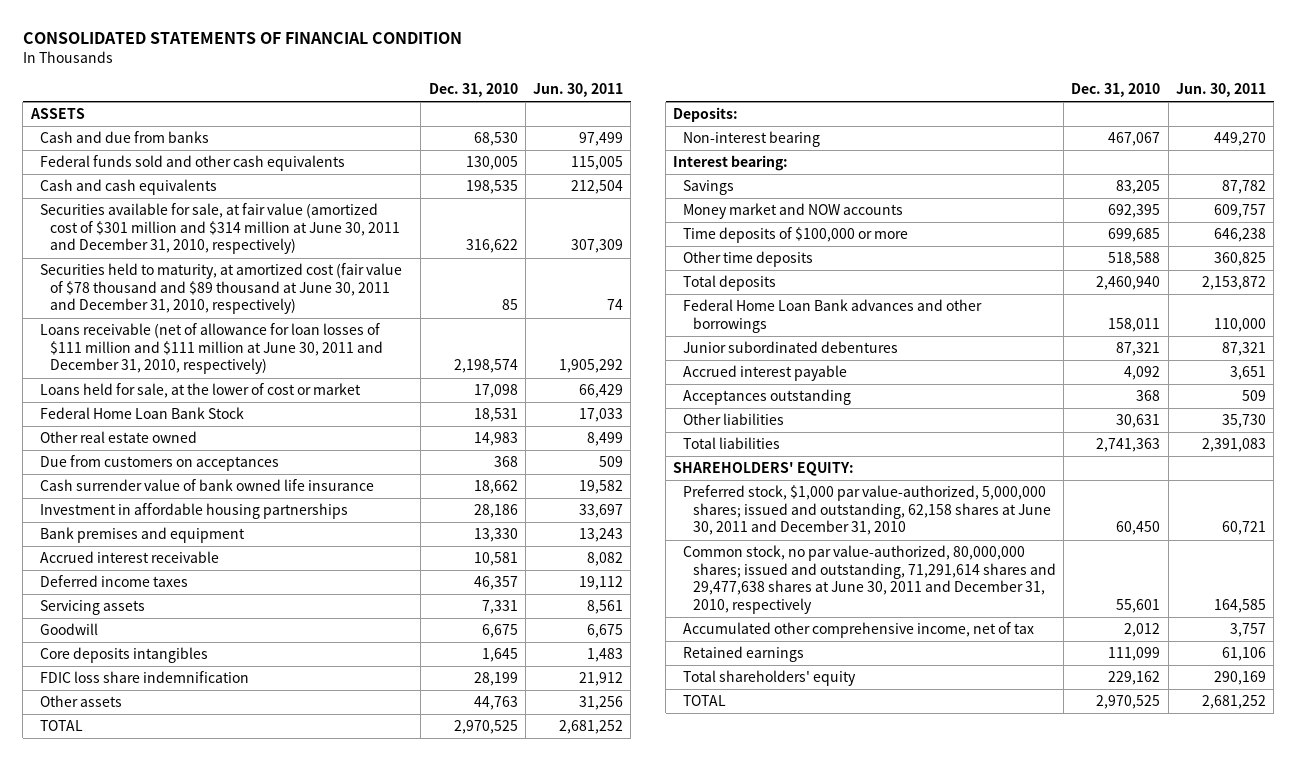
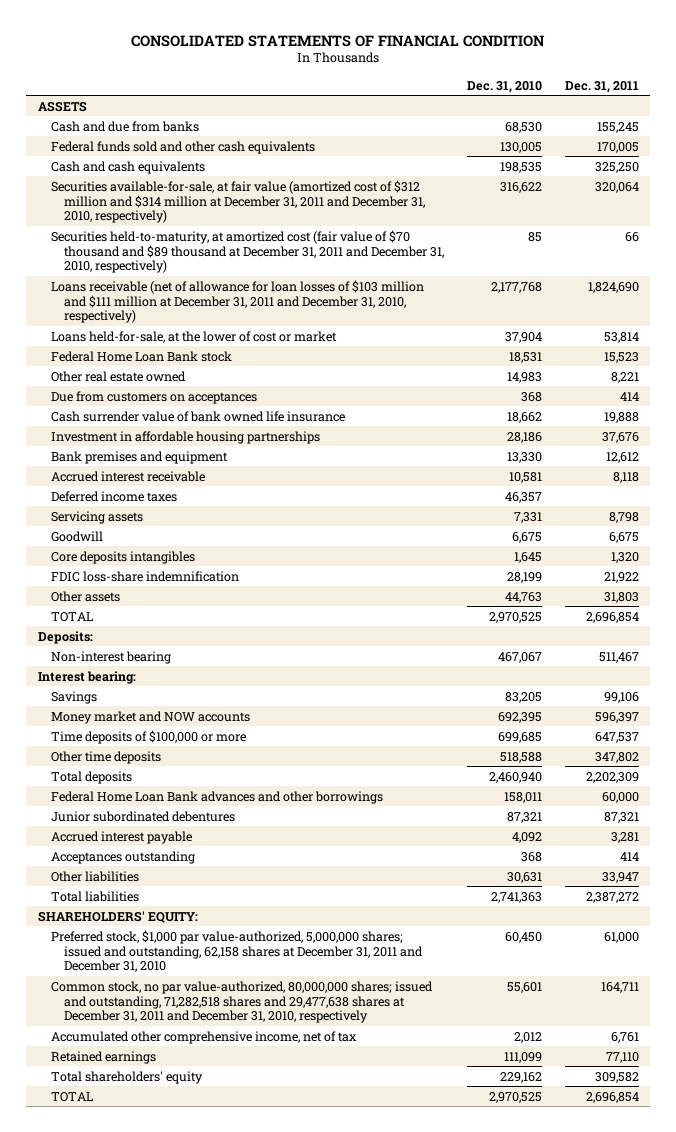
- | Dec. 31, 2010 | Jun. 30, 2011
+ | Dec. 31, 2010 | Dec. 31, 2011
- Securities available for sale, at fair value (amortized cost of $301 million and $314 million at June 30, 2011 and December 31, 2010, respectively) | 316,622 | 307,309
- Securities held to maturity, at amortized cost (fair value of $78 thousand and $89 thousand at June 30, 2011 and December 31, 2010, respectively) | 85 | 74
- Loans receivable (net of allowance for loan losses of $111 million and $111 million at June 30, 2011 and December 31, 2010, respectively) | 2,198,574 | 1,905,292
- Loans held for sale, at the lower of cost or market | 17,098 | 66,429
- Federal Home Loan Bank Stock | 18,531 | 17,033
+ Securities available-for-sale, at fair value (amortized cost of $312 million and $314 million at December 31, 2011 and December 31, 2010, respectively) | 316,622 | 320,064
+ Securities held-to-maturity, at amortized cost (fair value of $70 thousand and $89 thousand at December 31, 2011 and December 31, 2010, respectively) | 85 | 66
+ Loans receivable (net of allowance for loan losses of $103 million and $111 million at December 31, 2011 and December 31, 2010, respectively) | 2,177,768 | 1,824,690
+ Loans held-for-sale, at the lower of cost or market | 37,904 | 53,814
+ Federal Home Loan Bank stock | 18,531 | 15,523
- FDIC loss share indemnification | 28,199 | 21,912
+ FDIC loss-share indemnification | 28,199 | 21,922
- Preferred stock, $1,000 par value-authorized, 5,000,000 shares; issued and outstanding, 62,158 shares at June 30, 2011 and December 31, 2010 | 60,450 | 60,721
- Common stock, no par value-authorized, 80,000,000 shares; issued and outstanding, 71,291,614 shares and 29,477,638 shares at June 30, 2011 and December 31, 2010, respectively | 55,601 | 164,585
+ Preferred stock, $1,000 par value-authorized, 5,000,000 shares; issued and outstanding, 62,158 shares at December 31, 2011 and December 31, 2010 | 60,450 | 61,000
+ Common stock, no par value-authorized, 80,000,000 shares; issued and outstanding, 71,282,518 shares and 29,477,638 shares at December 31, 2011 and December 31, 2010, respectively | 55,601 | 164,711

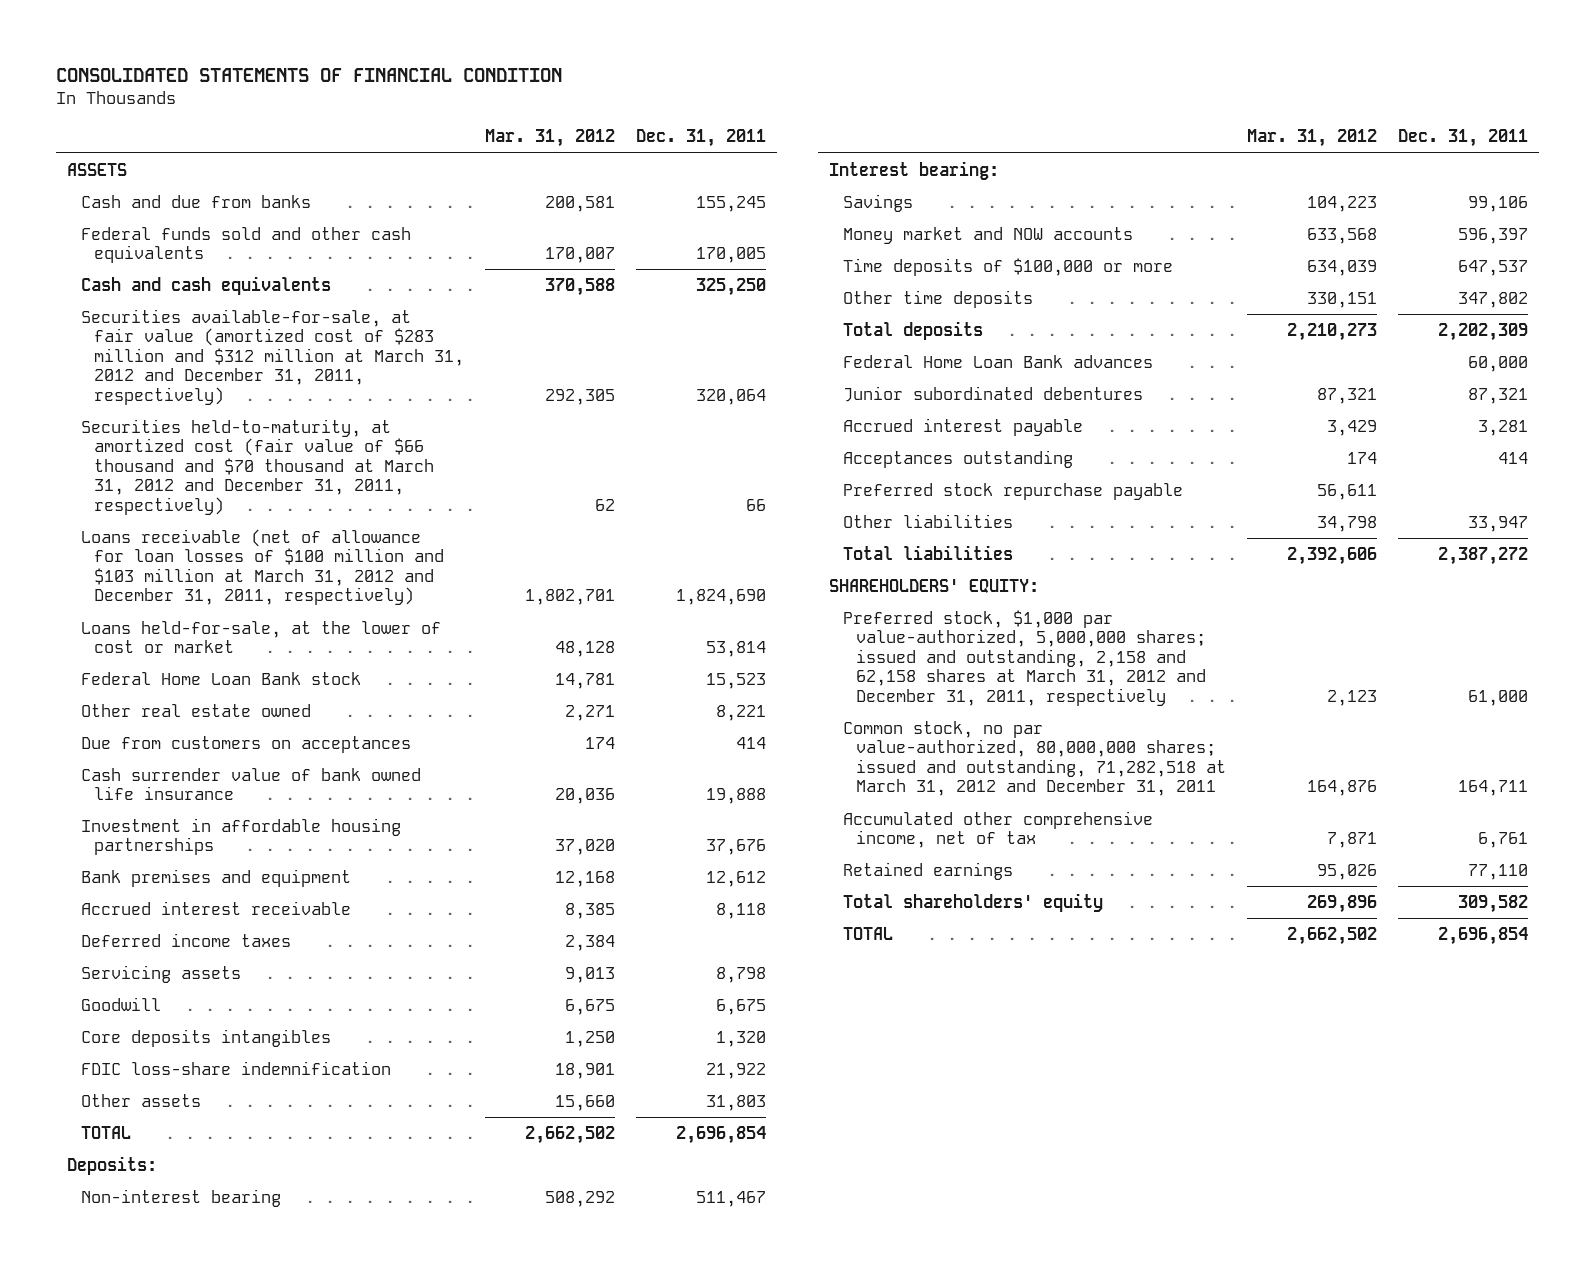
- | Dec. 31, 2010 | Dec. 31, 2011
+ | Mar. 31, 2012 | Dec. 31, 2011
- Securities available-for-sale, at fair value (amortized cost of $312 million and $314 million at December 31, 2011 and December 31, 2010, respectively) | 316,622 | 320,064
- Securities held-to-maturity, at amortized cost (fair value of $70 thousand and $89 thousand at December 31, 2011 and December 31, 2010, respectively) | 85 | 66
- Loans receivable (net of allowance for loan losses of $103 million and $111 million at December 31, 2011 and December 31, 2010, respectively) | 2,177,768 | 1,824,690
+ Securities available-for-sale, at fair value (amortized cost of $283 million and $312 million at March 31, 2012 and December 31, 2011, respectively) | 292,305 | 320,064
+ Securities held-to-maturity, at amortized cost (fair value of $66 thousand and $70 thousand at March 31, 2012 and December 31, 2011, respectively) | 62 | 66
+ Loans receivable (net of allowance for loan losses of $100 million and $103 million at March 31, 2012 and December 31, 2011, respectively) | 1,802,701 | 1,824,690
- Federal Home Loan Bank advances and other borrowings | 158,011 | 60,000
+ Federal Home Loan Bank advances | | 60,000
+ Preferred stock repurchase payable | 56,611 |
- Preferred stock, $1,000 par value-authorized, 5,000,000 shares; issued and outstanding, 62,158 shares at December 31, 2011 and December 31, 2010 | 60,450 | 61,000
- Common stock, no par value-authorized, 80,000,000 shares; issued and outstanding, 71,282,518 shares and 29,477,638 shares at December 31, 2011 and December 31, 2010, respectively | 55,601 | 164,711
+ Preferred stock, $1,000 par value-authorized, 5,000,000 shares; issued and outstanding, 2,158 and 62,158 shares at March 31, 2012 and December 31, 2011, respectively | 2,123 | 61,000
+ Common stock, no par value-authorized, 80,000,000 shares; issued and outstanding, 71,282,518 at March 31, 2012 and December 31, 2011 | 164,876 | 164,711

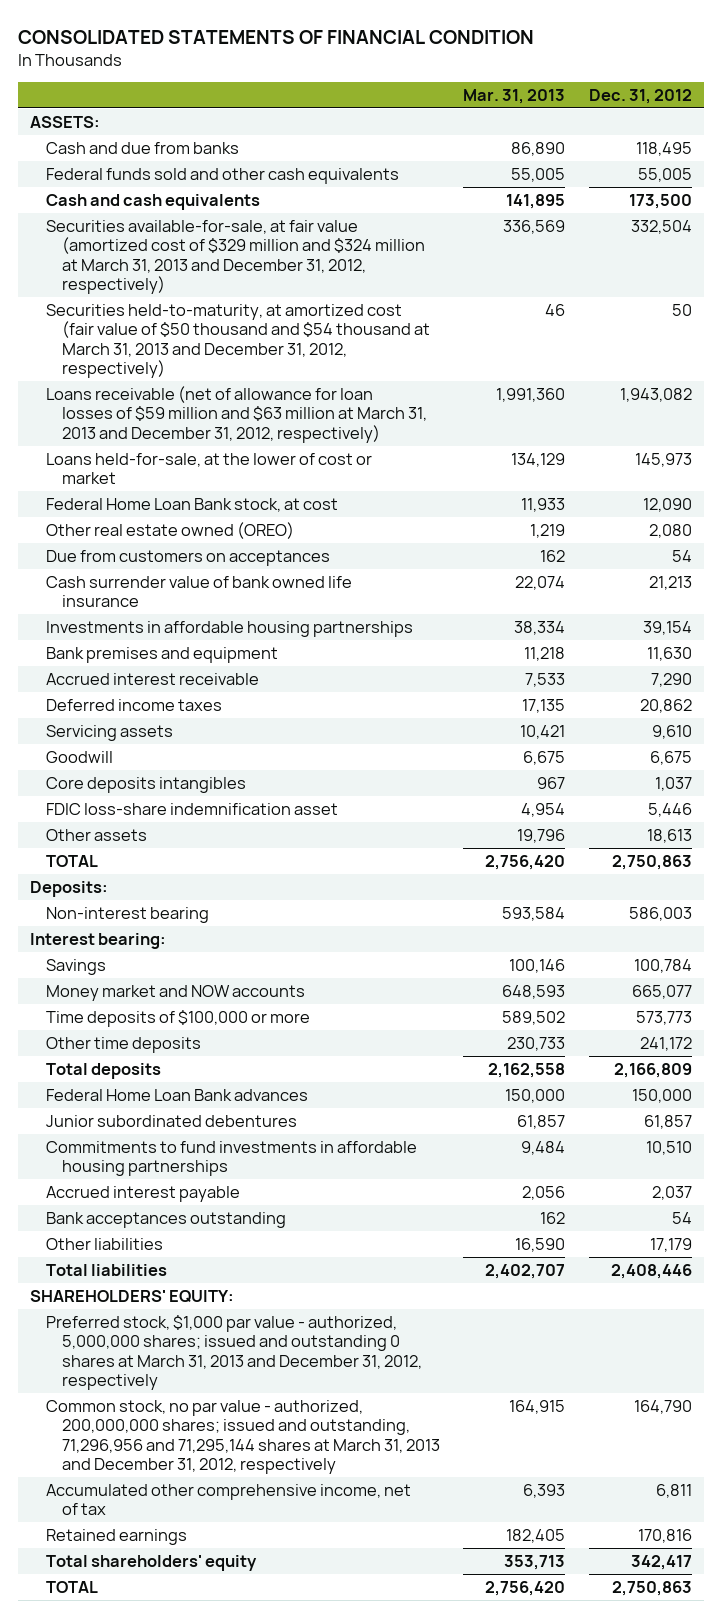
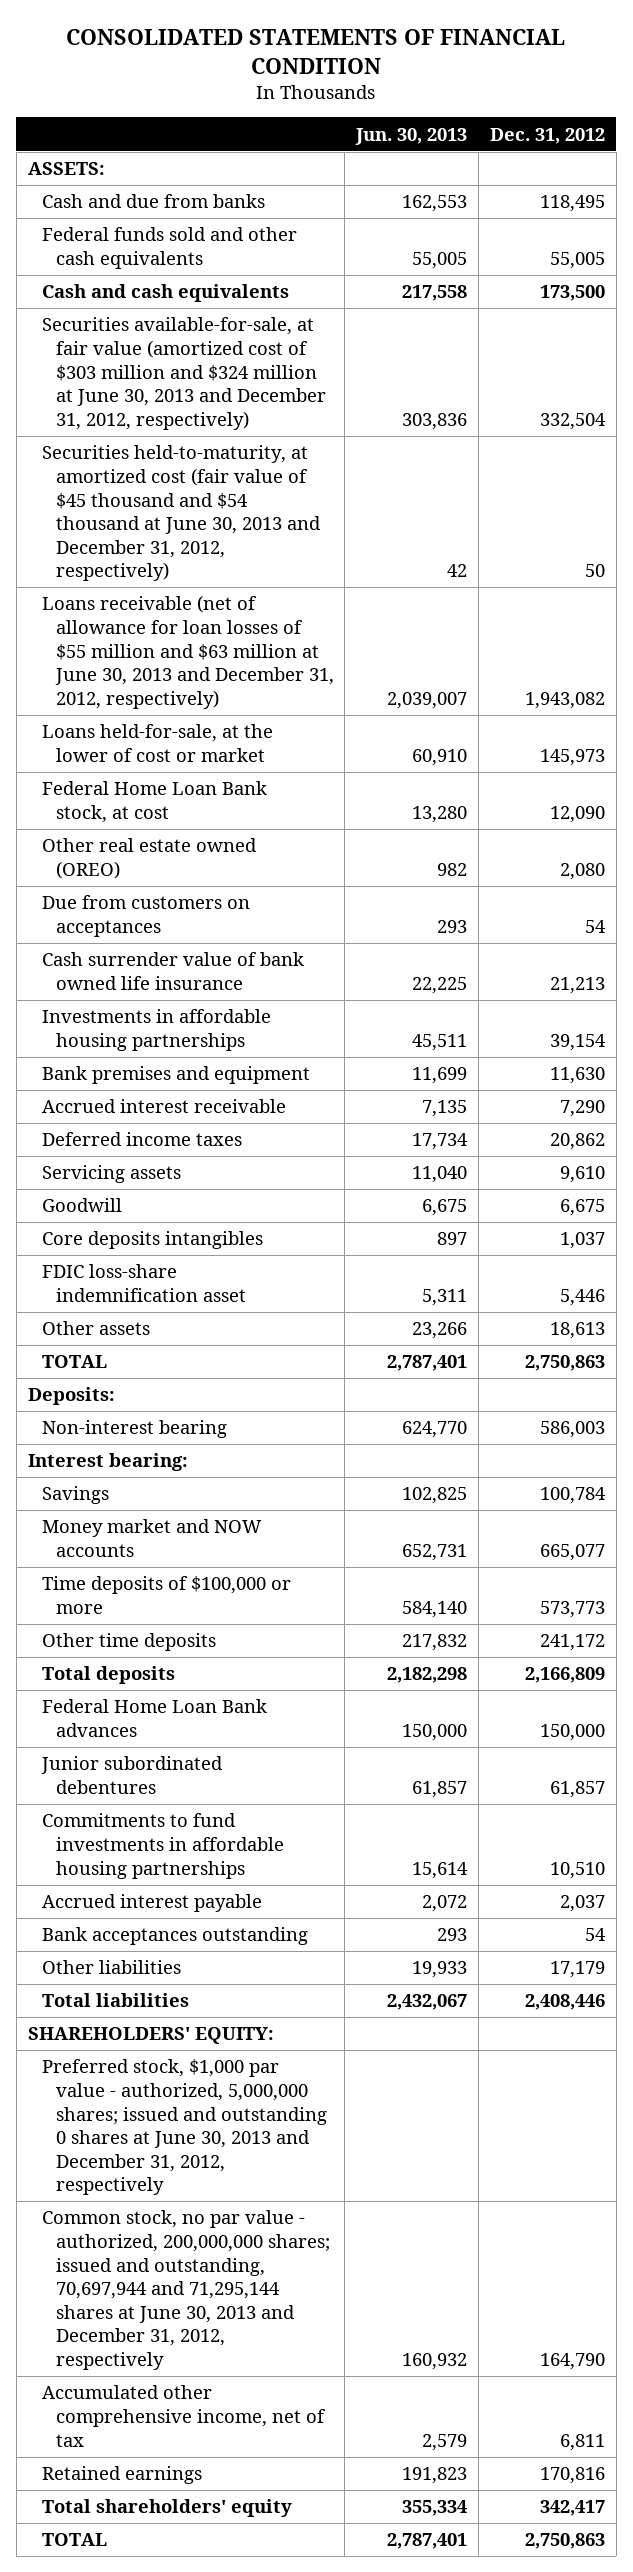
- | Mar. 31, 2013 | Dec. 31, 2012
+ | Jun. 30, 2013 | Dec. 31, 2012
- Securities available-for-sale, at fair value (amortized cost of $329 million and $324 million at March 31, 2013 and December 31, 2012, respectively) | 336,569 | 332,504
- Securities held-to-maturity, at amortized cost (fair value of $50 thousand and $54 thousand at March 31, 2013 and December 31, 2012, respectively) | 46 | 50
- Loans receivable (net of allowance for loan losses of $59 million and $63 million at March 31, 2013 and December 31, 2012, respectively) | 1,991,360 | 1,943,082
+ Securities available-for-sale, at fair value (amortized cost of $303 million and $324 million at June 30, 2013 and December 31, 2012, respectively) | 303,836 | 332,504
+ Securities held-to-maturity, at amortized cost (fair value of $45 thousand and $54 thousand at June 30, 2013 and December 31, 2012, respectively) | 42 | 50
+ Loans receivable (net of allowance for loan losses of $55 million and $63 million at June 30, 2013 and December 31, 2012, respectively) | 2,039,007 | 1,943,082
- Preferred stock, $1,000 par value - authorized, 5,000,000 shares; issued and outstanding 0 shares at March 31, 2013 and December 31, 2012, respectively
- Common stock, no par value - authorized, 200,000,000 shares; issued and outstanding, 71,296,956 and 71,295,144 shares at March 31, 2013 and December 31, 2012, respectively | 164,915 | 164,790
+ Preferred stock, $1,000 par value - authorized, 5,000,000 shares; issued and outstanding 0 shares at June 30, 2013 and December 31, 2012, respectively
+ Common stock, no par value - authorized, 200,000,000 shares; issued and outstanding, 70,697,944 and 71,295,144 shares at June 30, 2013 and December 31, 2012, respectively | 160,932 | 164,790

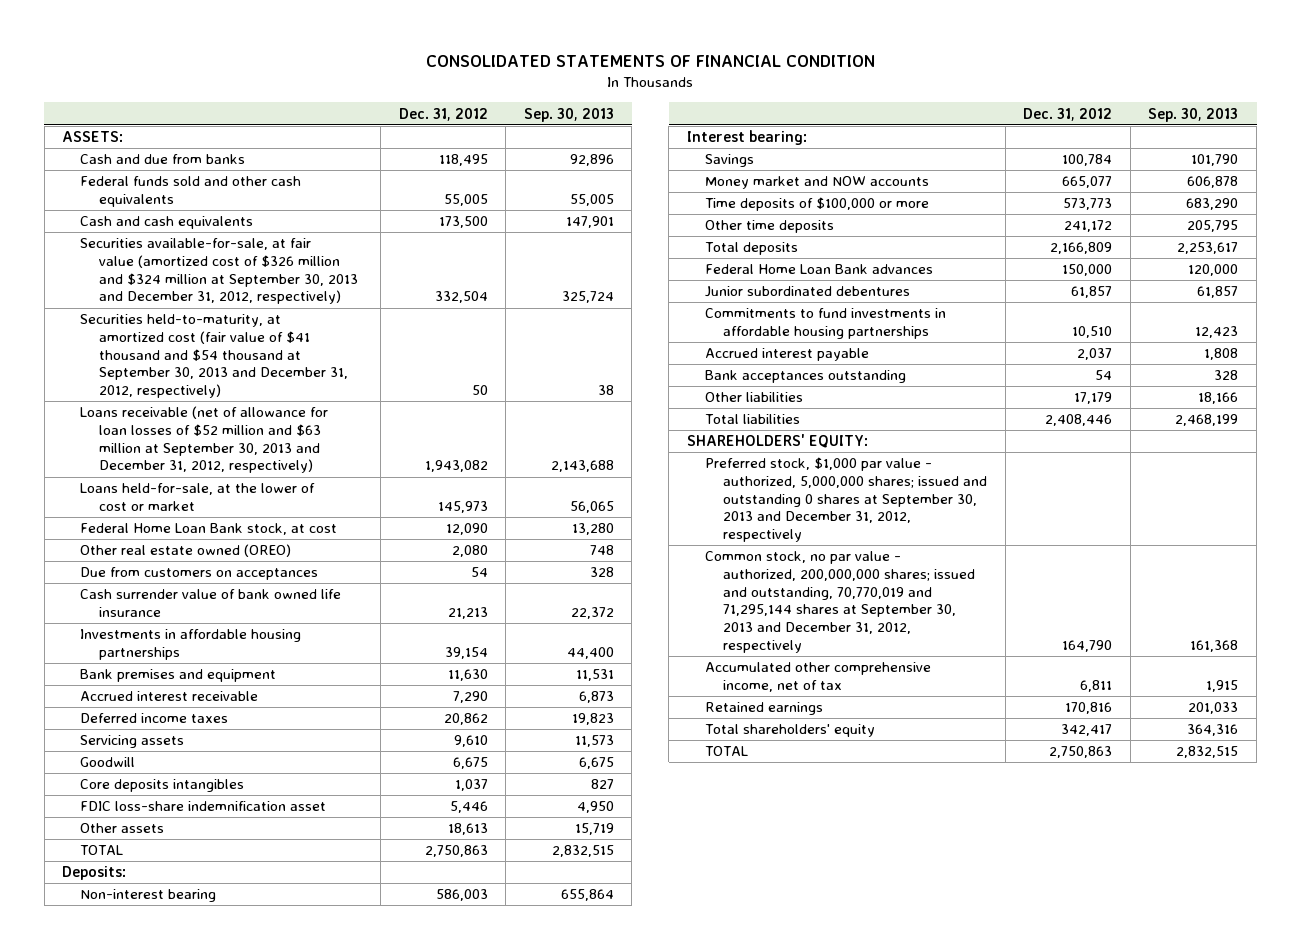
- | Jun. 30, 2013 | Dec. 31, 2012
+ | Dec. 31, 2012 | Sep. 30, 2013
- Securities available-for-sale, at fair value (amortized cost of $303 million and $324 million at June 30, 2013 and December 31, 2012, respectively) | 303,836 | 332,504
- Securities held-to-maturity, at amortized cost (fair value of $45 thousand and $54 thousand at June 30, 2013 and December 31, 2012, respectively) | 42 | 50
- Loans receivable (net of allowance for loan losses of $55 million and $63 million at June 30, 2013 and December 31, 2012, respectively) | 2,039,007 | 1,943,082
+ Securities available-for-sale, at fair value (amortized cost of $326 million and $324 million at September 30, 2013 and December 31, 2012, respectively) | 332,504 | 325,724
+ Securities held-to-maturity, at amortized cost (fair value of $41 thousand and $54 thousand at September 30, 2013 and December 31, 2012, respectively) | 50 | 38
+ Loans receivable (net of allowance for loan losses of $52 million and $63 million at September 30, 2013 and December 31, 2012, respectively) | 1,943,082 | 2,143,688
- Preferred stock, $1,000 par value - authorized, 5,000,000 shares; issued and outstanding 0 shares at June 30, 2013 and December 31, 2012, respectively
- Common stock, no par value - authorized, 200,000,000 shares; issued and outstanding, 70,697,944 and 71,295,144 shares at June 30, 2013 and December 31, 2012, respectively | 160,932 | 164,790
+ Preferred stock, $1,000 par value - authorized, 5,000,000 shares; issued and outstanding 0 shares at September 30, 2013 and December 31, 2012, respectively
+ Common stock, no par value - authorized, 200,000,000 shares; issued and outstanding, 70,770,019 and 71,295,144 shares at September 30, 2013 and December 31, 2012, respectively | 164,790 | 161,368

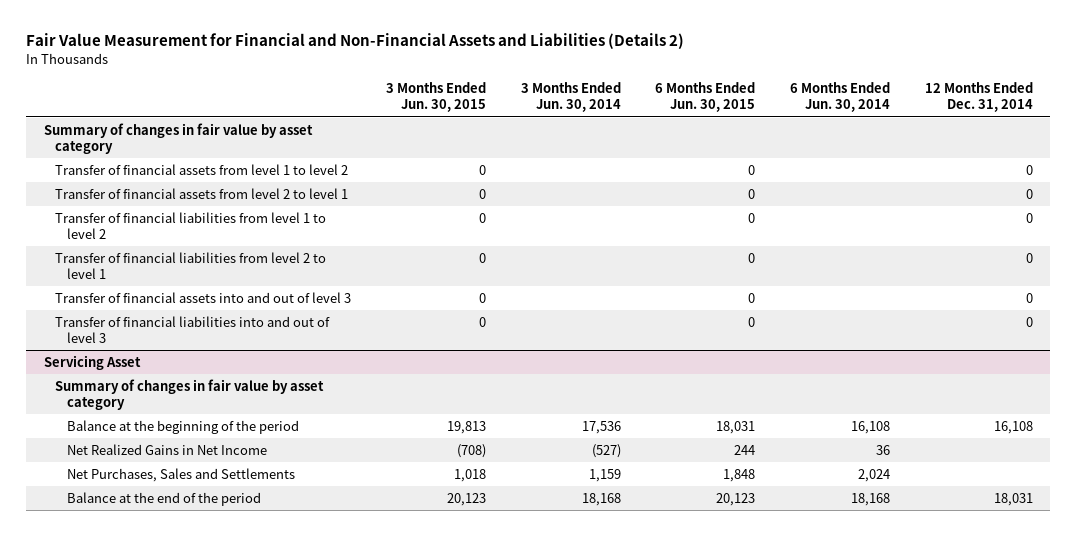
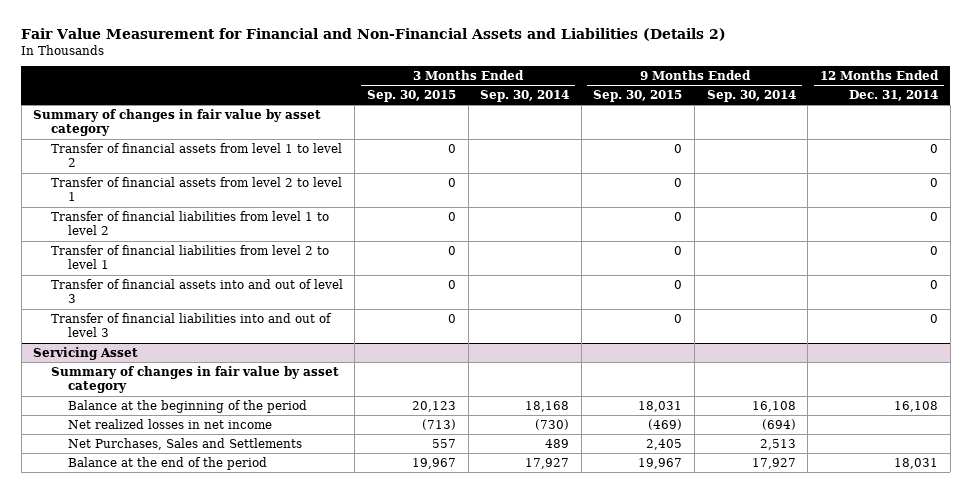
- | 3 Months Ended Jun. 30, 2015 | 3 Months Ended Jun. 30, 2014 | 6 Months Ended Jun. 30, 2015 | 6 Months Ended Jun. 30, 2014 | 12 Months Ended Dec. 31, 2014
+ | 3 Months Ended Sep. 30, 2015 | 3 Months Ended Sep. 30, 2014 | 9 Months Ended Sep. 30, 2015 | 9 Months Ended Sep. 30, 2014 | 12 Months Ended Dec. 31, 2014
@ Servicing Asset
- Net Realized Gains in Net Income | (708) | (527) | 244 | 36 |
+ Net realized losses in net income | (713) | (730) | (469) | (694) |

